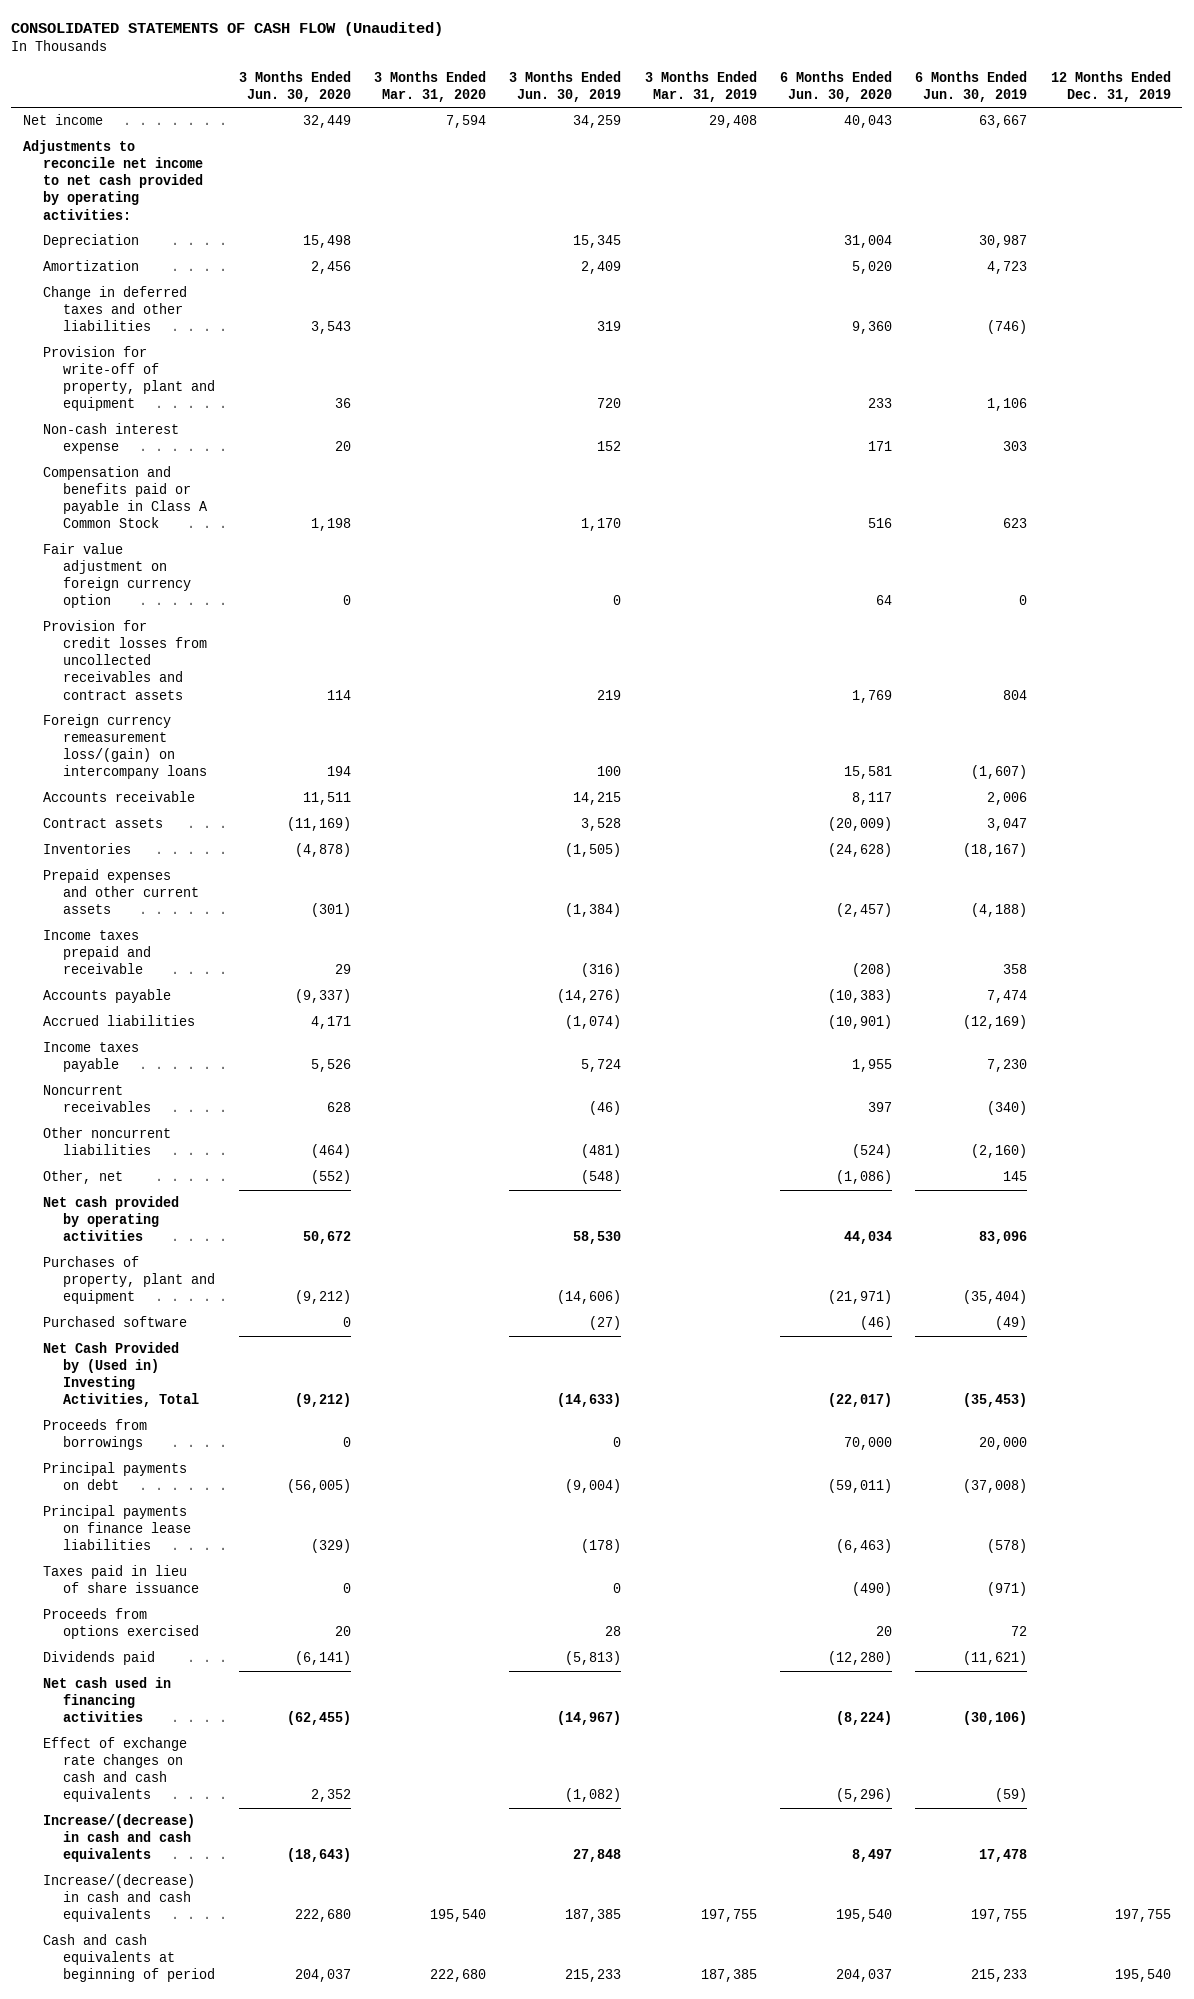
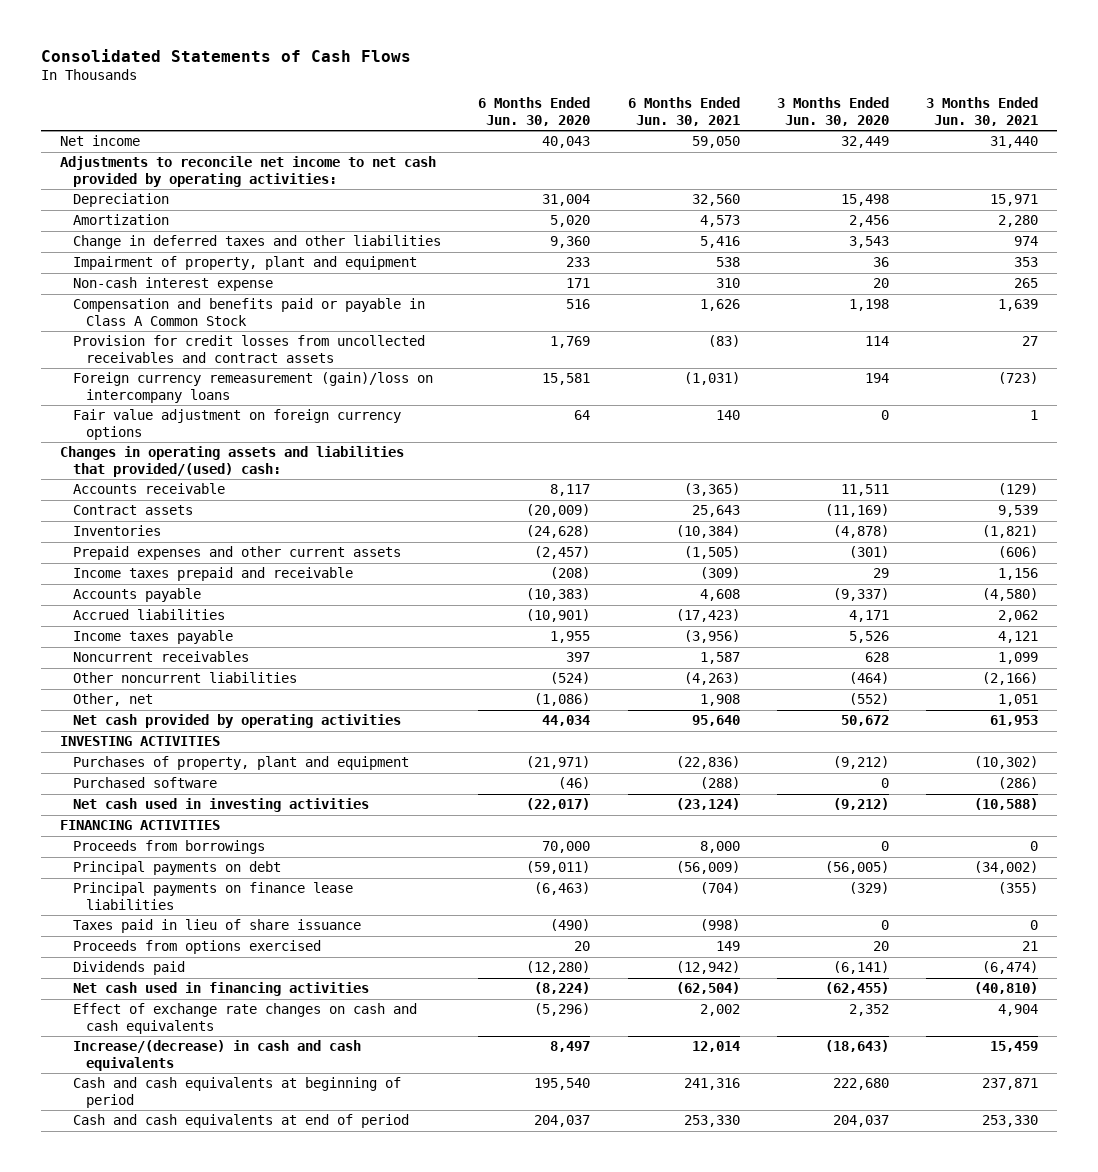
- CONSOLIDATED STATEMENTS OF CASH FLOW (Unaudited)
+ Consolidated Statements of Cash Flows
- | 3 Months Ended Jun. 30, 2020 | 3 Months Ended Mar. 31, 2020 | 3 Months Ended Jun. 30, 2019 | 3 Months Ended Mar. 31, 2019 | 6 Months Ended Jun. 30, 2020 | 6 Months Ended Jun. 30, 2019 | 12 Months Ended Dec. 31, 2019
+ | 6 Months Ended Jun. 30, 2020 | 6 Months Ended Jun. 30, 2021 | 3 Months Ended Jun. 30, 2020 | 3 Months Ended Jun. 30, 2021
- Provision for write-off of property, plant and equipment | 36 | | 720 | | 233 | 1,106 |
+ Impairment of property, plant and equipment | 233 | 538 | 36 | 353
- Fair value adjustment on foreign currency option | 0 | | 0 | | 64 | 0 |
- Foreign currency remeasurement loss/(gain) on intercompany loans | 194 | | 100 | | 15,581 | (1,607) |
+ Foreign currency remeasurement (gain)/loss on intercompany loans | 15,581 | (1,031) | 194 | (723)
+ Fair value adjustment on foreign currency options | 64 | 140 | 0 | 1
+ Changes in operating assets and liabilities that provided/(used) cash:
+ INVESTING ACTIVITIES
- Net Cash Provided by (Used in) Investing Activities, Total | (9,212) | | (14,633) | | (22,017) | (35,453) |
+ Net cash used in investing activities | (22,017) | (23,124) | (9,212) | (10,588)
+ FINANCING ACTIVITIES
- Increase/(decrease) in cash and cash equivalents | 222,680 | 195,540 | 187,385 | 197,755 | 195,540 | 197,755 | 197,755
- Cash and cash equivalents at beginning of period | 204,037 | 222,680 | 215,233 | 187,385 | 204,037 | 215,233 | 195,540
+ Cash and cash equivalents at beginning of period | 195,540 | 241,316 | 222,680 | 237,871
+ Cash and cash equivalents at end of period | 204,037 | 253,330 | 204,037 | 253,330

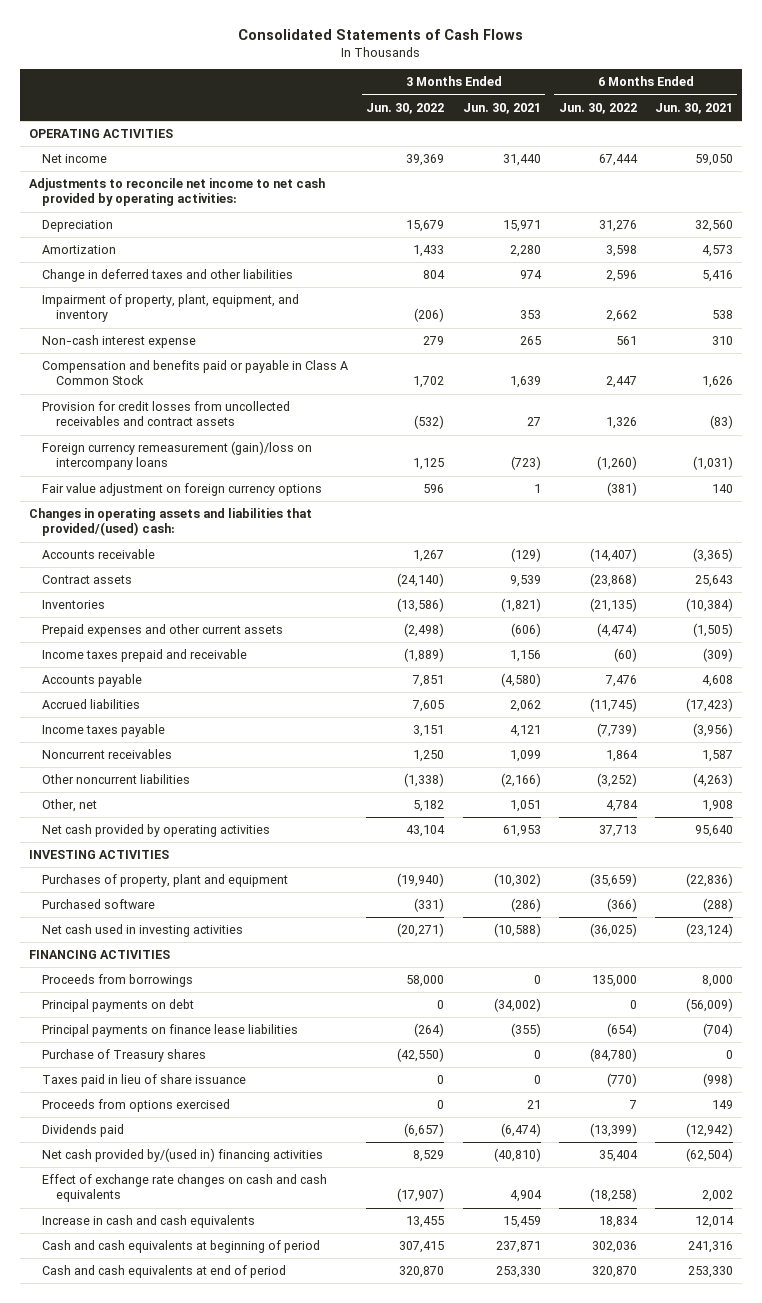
- | 6 Months Ended Jun. 30, 2020 | 6 Months Ended Jun. 30, 2021 | 3 Months Ended Jun. 30, 2020 | 3 Months Ended Jun. 30, 2021
+ | 3 Months Ended Jun. 30, 2022 | 3 Months Ended Jun. 30, 2021 | 6 Months Ended Jun. 30, 2022 | 6 Months Ended Jun. 30, 2021
+ OPERATING ACTIVITIES
- Impairment of property, plant and equipment | 233 | 538 | 36 | 353
+ Impairment of property, plant, equipment, and inventory | (206) | 353 | 2,662 | 538
+ Purchase of Treasury shares | (42,550) | 0 | (84,780) | 0
- Net cash used in financing activities | (8,224) | (62,504) | (62,455) | (40,810)
+ Net cash provided by/(used in) financing activities | 8,529 | (40,810) | 35,404 | (62,504)
- Increase/(decrease) in cash and cash equivalents | 8,497 | 12,014 | (18,643) | 15,459
+ Increase in cash and cash equivalents | 13,455 | 15,459 | 18,834 | 12,014

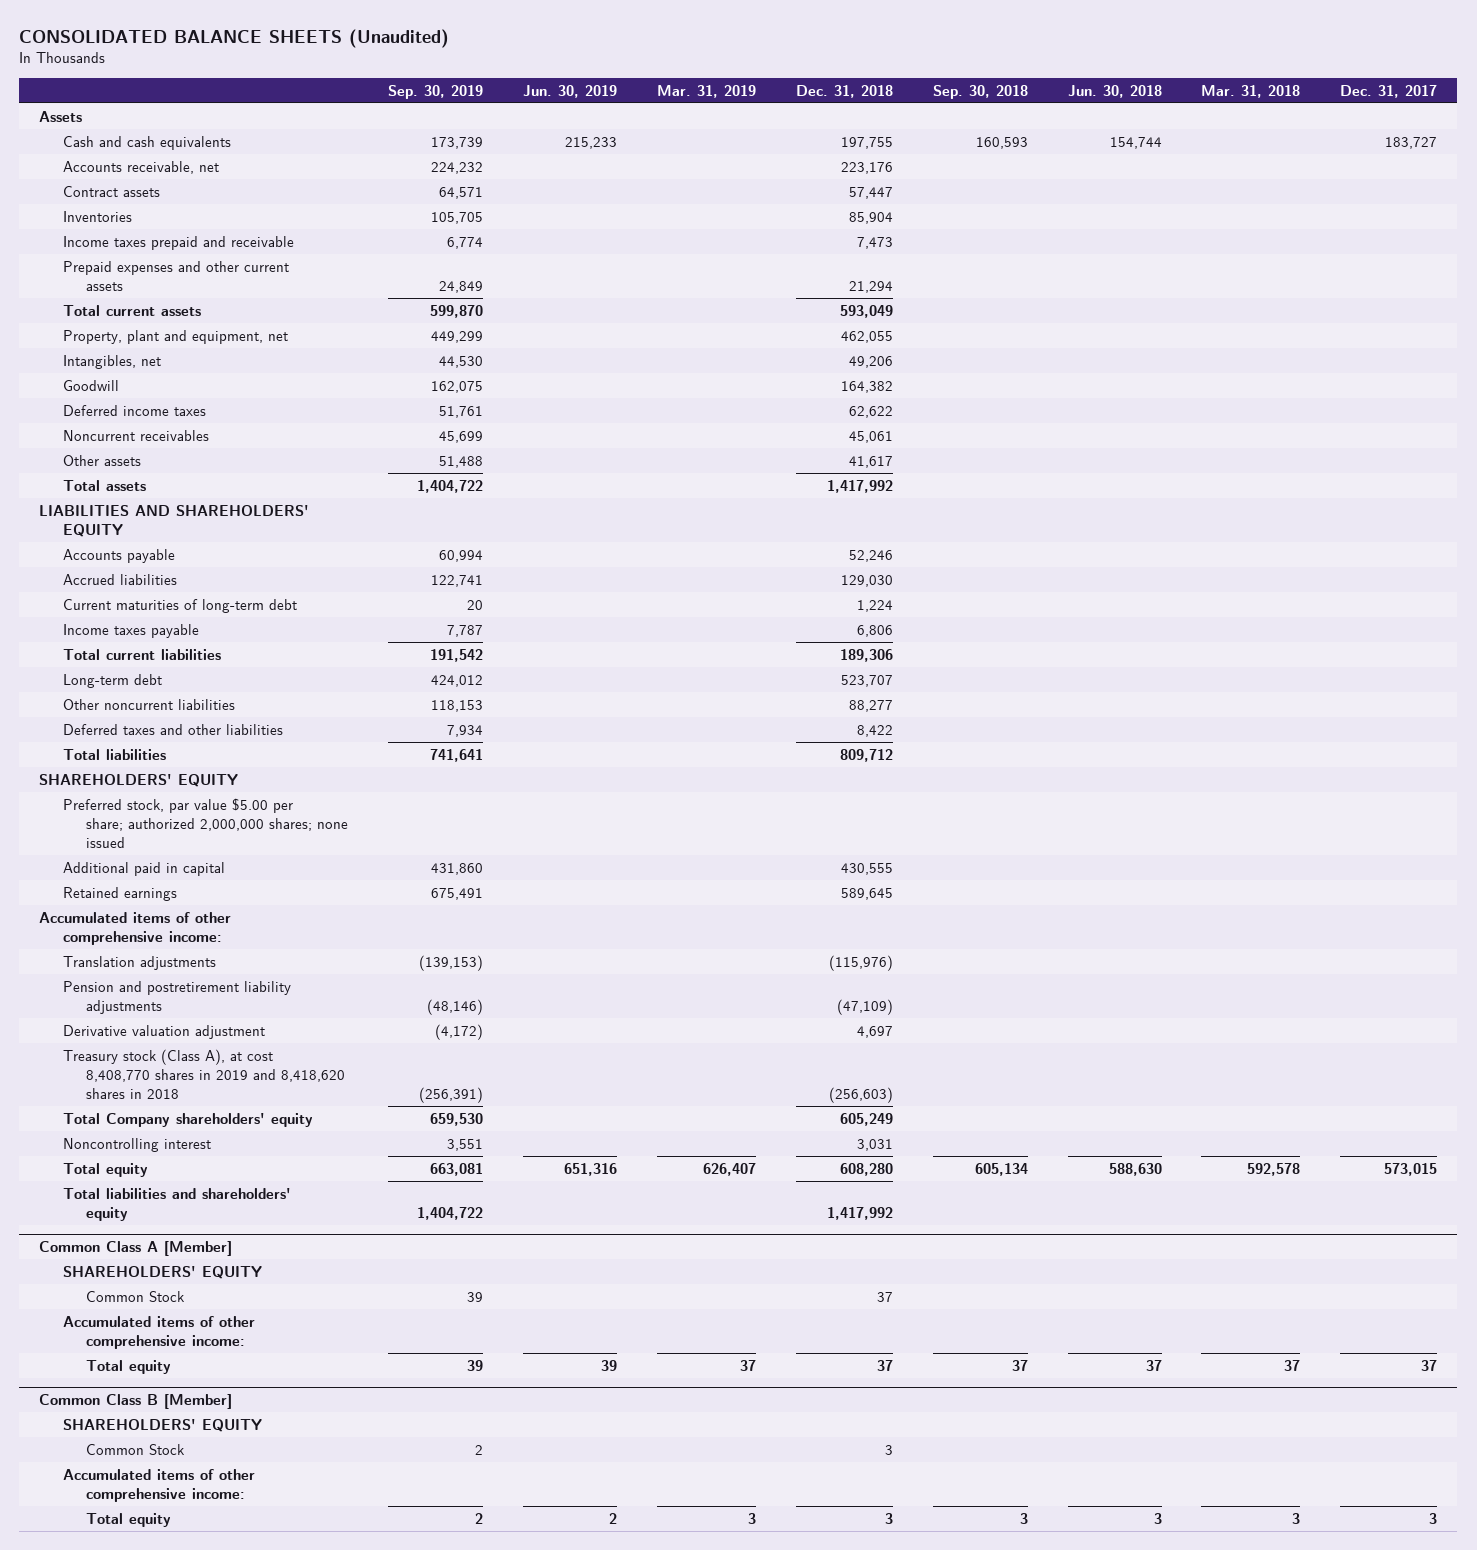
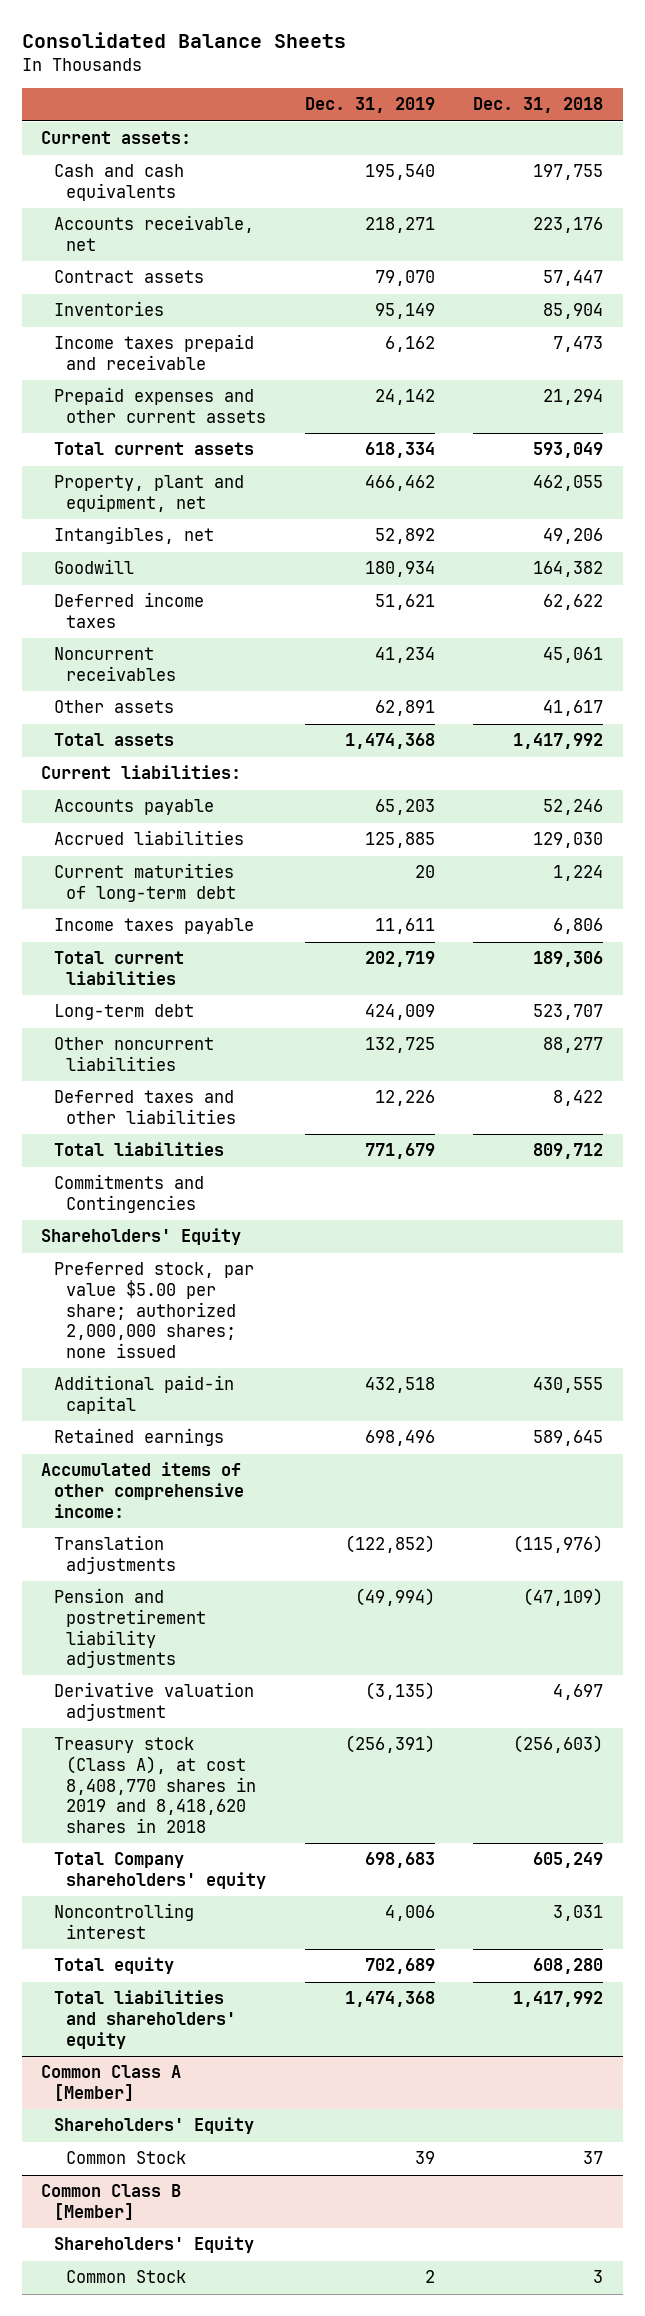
- CONSOLIDATED BALANCE SHEETS (Unaudited)
+ Consolidated Balance Sheets
- | Sep. 30, 2019 | Jun. 30, 2019 | Mar. 31, 2019 | Dec. 31, 2018 | Sep. 30, 2018 | Jun. 30, 2018 | Mar. 31, 2018 | Dec. 31, 2017
+ | Dec. 31, 2019 | Dec. 31, 2018
- Assets
+ Current assets:
- LIABILITIES AND SHAREHOLDERS' EQUITY
+ Current liabilities:
- SHAREHOLDERS' EQUITY
+ Commitments and Contingencies
+ Shareholders' Equity
- Additional paid in capital | 431,860 | | | 430,555 | | | |
+ Additional paid-in capital | 432,518 | 430,555
@ Common Class A [Member]
- SHAREHOLDERS' EQUITY
+ Shareholders' Equity
- Accumulated items of other comprehensive income:
- Total equity | 39 | 39 | 37 | 37 | 37 | 37 | 37 | 37
@ Common Class B [Member]
- SHAREHOLDERS' EQUITY
+ Shareholders' Equity
- Accumulated items of other comprehensive income:
- Total equity | 2 | 2 | 3 | 3 | 3 | 3 | 3 | 3

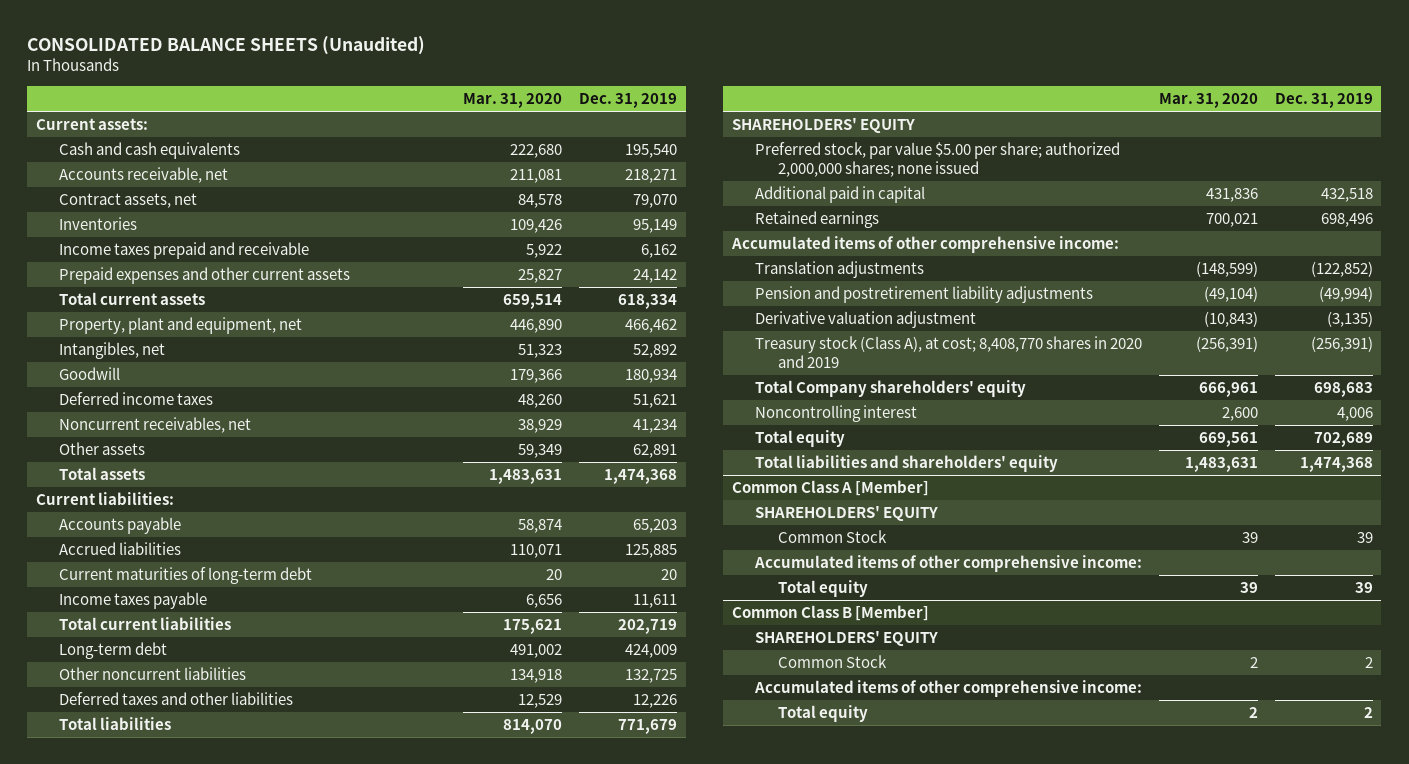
- Consolidated Balance Sheets
+ CONSOLIDATED BALANCE SHEETS (Unaudited)
- | Dec. 31, 2019 | Dec. 31, 2018
+ | Mar. 31, 2020 | Dec. 31, 2019
- Contract assets | 79,070 | 57,447
+ Contract assets, net | 84,578 | 79,070
- Noncurrent receivables | 41,234 | 45,061
+ Noncurrent receivables, net | 38,929 | 41,234
- Commitments and Contingencies
- Shareholders' Equity
+ SHAREHOLDERS' EQUITY
- Additional paid-in capital | 432,518 | 430,555
+ Additional paid in capital | 431,836 | 432,518
- Treasury stock (Class A), at cost 8,408,770 shares in 2019 and 8,418,620 shares in 2018 | (256,391) | (256,603)
+ Treasury stock (Class A), at cost; 8,408,770 shares in 2020 and 2019 | (256,391) | (256,391)
@ Common Class A [Member]
- Shareholders' Equity
+ SHAREHOLDERS' EQUITY
+ Accumulated items of other comprehensive income:
+ Total equity | 39 | 39
@ Common Class B [Member]
- Shareholders' Equity
+ SHAREHOLDERS' EQUITY
+ Accumulated items of other comprehensive income:
+ Total equity | 2 | 2

